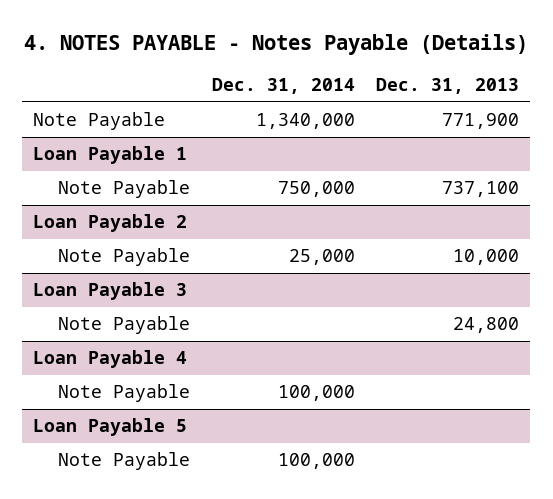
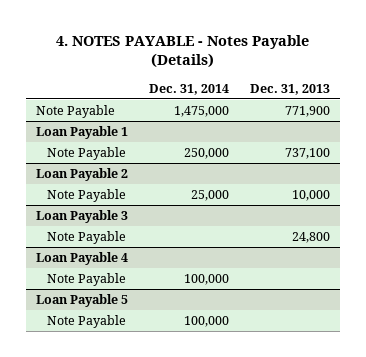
- Note Payable | 1,340,000 | 771,900
+ Note Payable | 1,475,000 | 771,900
@ Loan Payable 1
- Note Payable | 750,000 | 737,100
+ Note Payable | 250,000 | 737,100

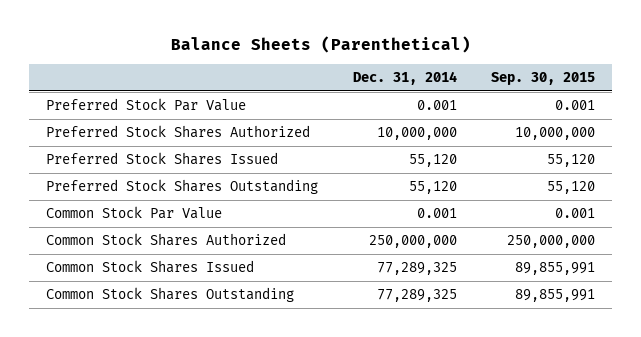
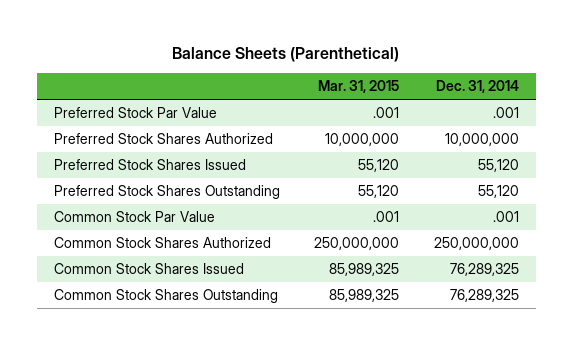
- | Dec. 31, 2014 | Sep. 30, 2015
+ | Mar. 31, 2015 | Dec. 31, 2014
- Preferred Stock Par Value | 0.001 | 0.001
+ Preferred Stock Par Value | .001 | .001
- Common Stock Par Value | 0.001 | 0.001
+ Common Stock Par Value | .001 | .001
- Common Stock Shares Issued | 77,289,325 | 89,855,991
- Common Stock Shares Outstanding | 77,289,325 | 89,855,991
+ Common Stock Shares Issued | 85,989,325 | 76,289,325
+ Common Stock Shares Outstanding | 85,989,325 | 76,289,325

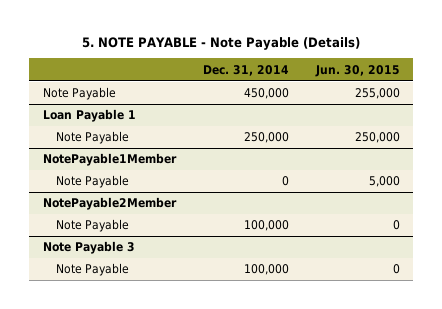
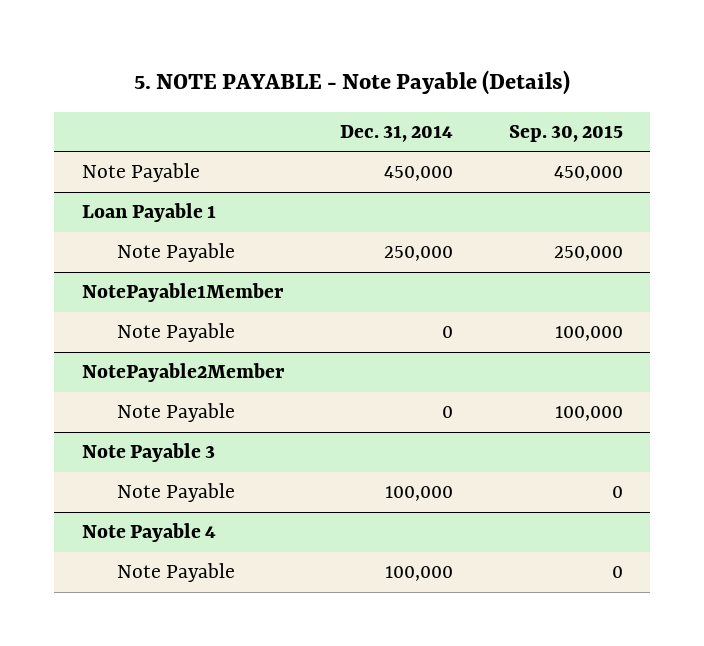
- | Dec. 31, 2014 | Jun. 30, 2015
+ | Dec. 31, 2014 | Sep. 30, 2015
@ NotePayable2Member
- Note Payable | 100,000 | 0
+ Note Payable | 0 | 100,000
+ Note Payable 4
+ Note Payable | 100,000 | 0

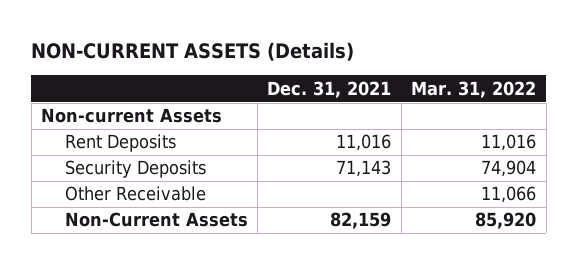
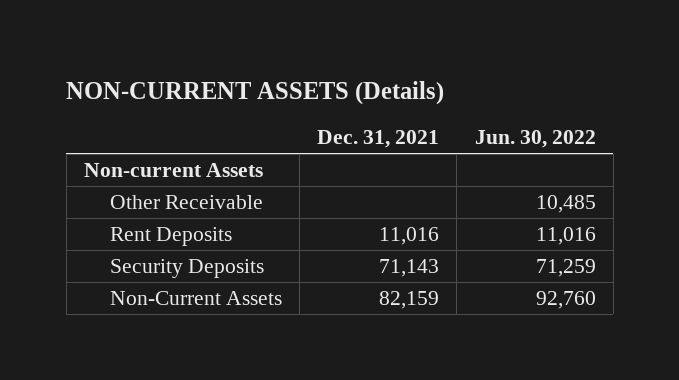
- | Dec. 31, 2021 | Mar. 31, 2022
+ | Dec. 31, 2021 | Jun. 30, 2022
moved up: Other Receivable | | 10,485

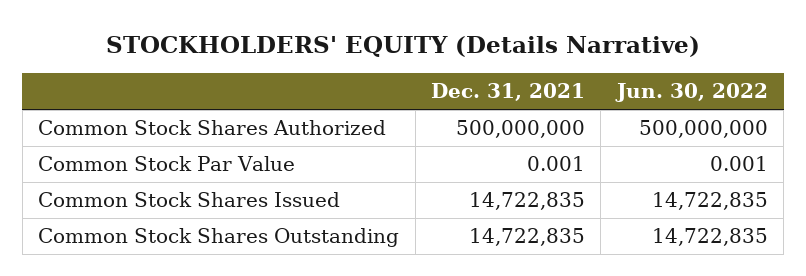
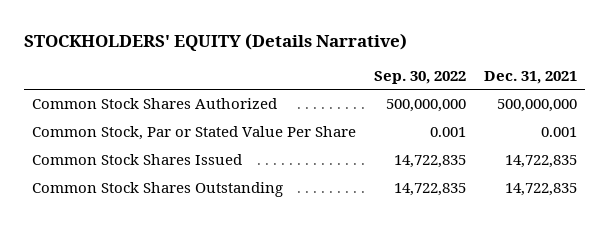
- | Dec. 31, 2021 | Jun. 30, 2022
+ | Sep. 30, 2022 | Dec. 31, 2021
- Common Stock Par Value | 0.001 | 0.001
+ Common Stock, Par or Stated Value Per Share | 0.001 | 0.001

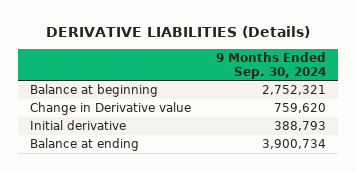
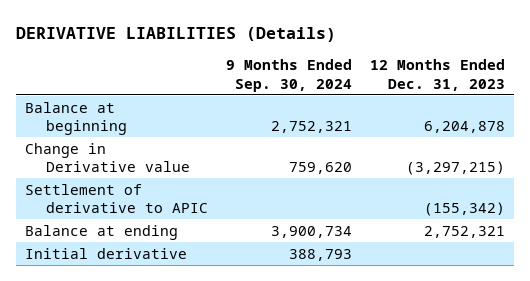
- | 9 Months Ended Sep. 30, 2024
+ | 9 Months Ended Sep. 30, 2024 | 12 Months Ended Dec. 31, 2023
+ Settlement of derivative to APIC | | (155,342)
moved down: Initial derivative | 388,793 |

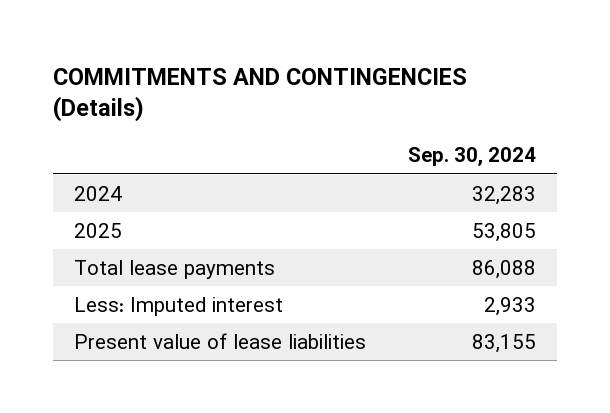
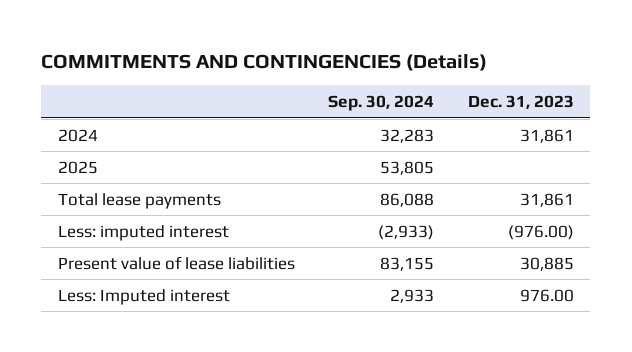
- | Sep. 30, 2024
+ | Sep. 30, 2024 | Dec. 31, 2023
+ Less: imputed interest | (2,933) | (976.00)
moved down: Less: Imputed interest | 2,933 | 976.00

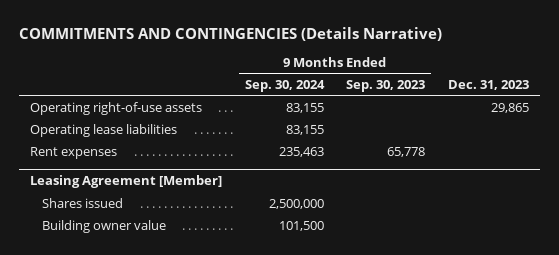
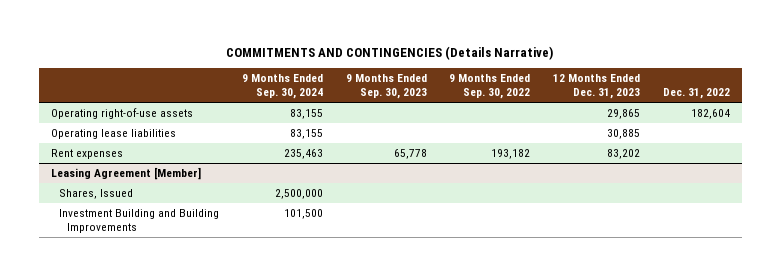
- | 9 Months Ended Sep. 30, 2024 | 9 Months Ended Sep. 30, 2023 | Dec. 31, 2023
+ | 9 Months Ended Sep. 30, 2024 | 9 Months Ended Sep. 30, 2023 | 9 Months Ended Sep. 30, 2022 | 12 Months Ended Dec. 31, 2023 | Dec. 31, 2022
@ Leasing Agreement [Member]
- Shares issued | 2,500,000 | |
- Building owner value | 101,500 | |
+ Shares, Issued | 2,500,000 | | | |
+ Investment Building and Building Improvements | 101,500 | | | |

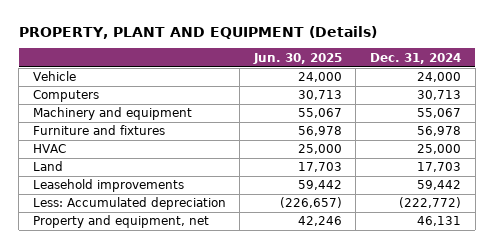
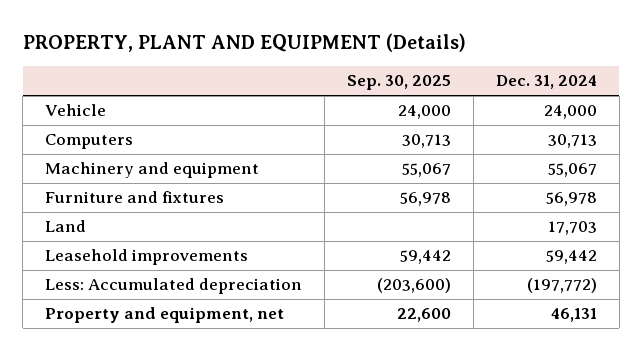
- | Jun. 30, 2025 | Dec. 31, 2024
+ | Sep. 30, 2025 | Dec. 31, 2024
- HVAC | 25,000 | 25,000
- Less: Accumulated depreciation | (226,657) | (222,772)
+ Less: Accumulated depreciation | (203,600) | (197,772)

